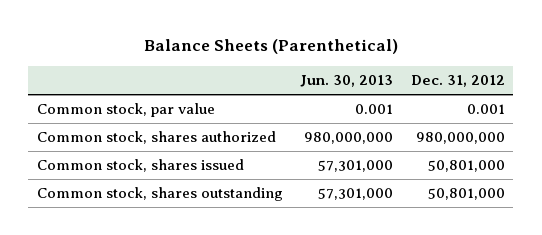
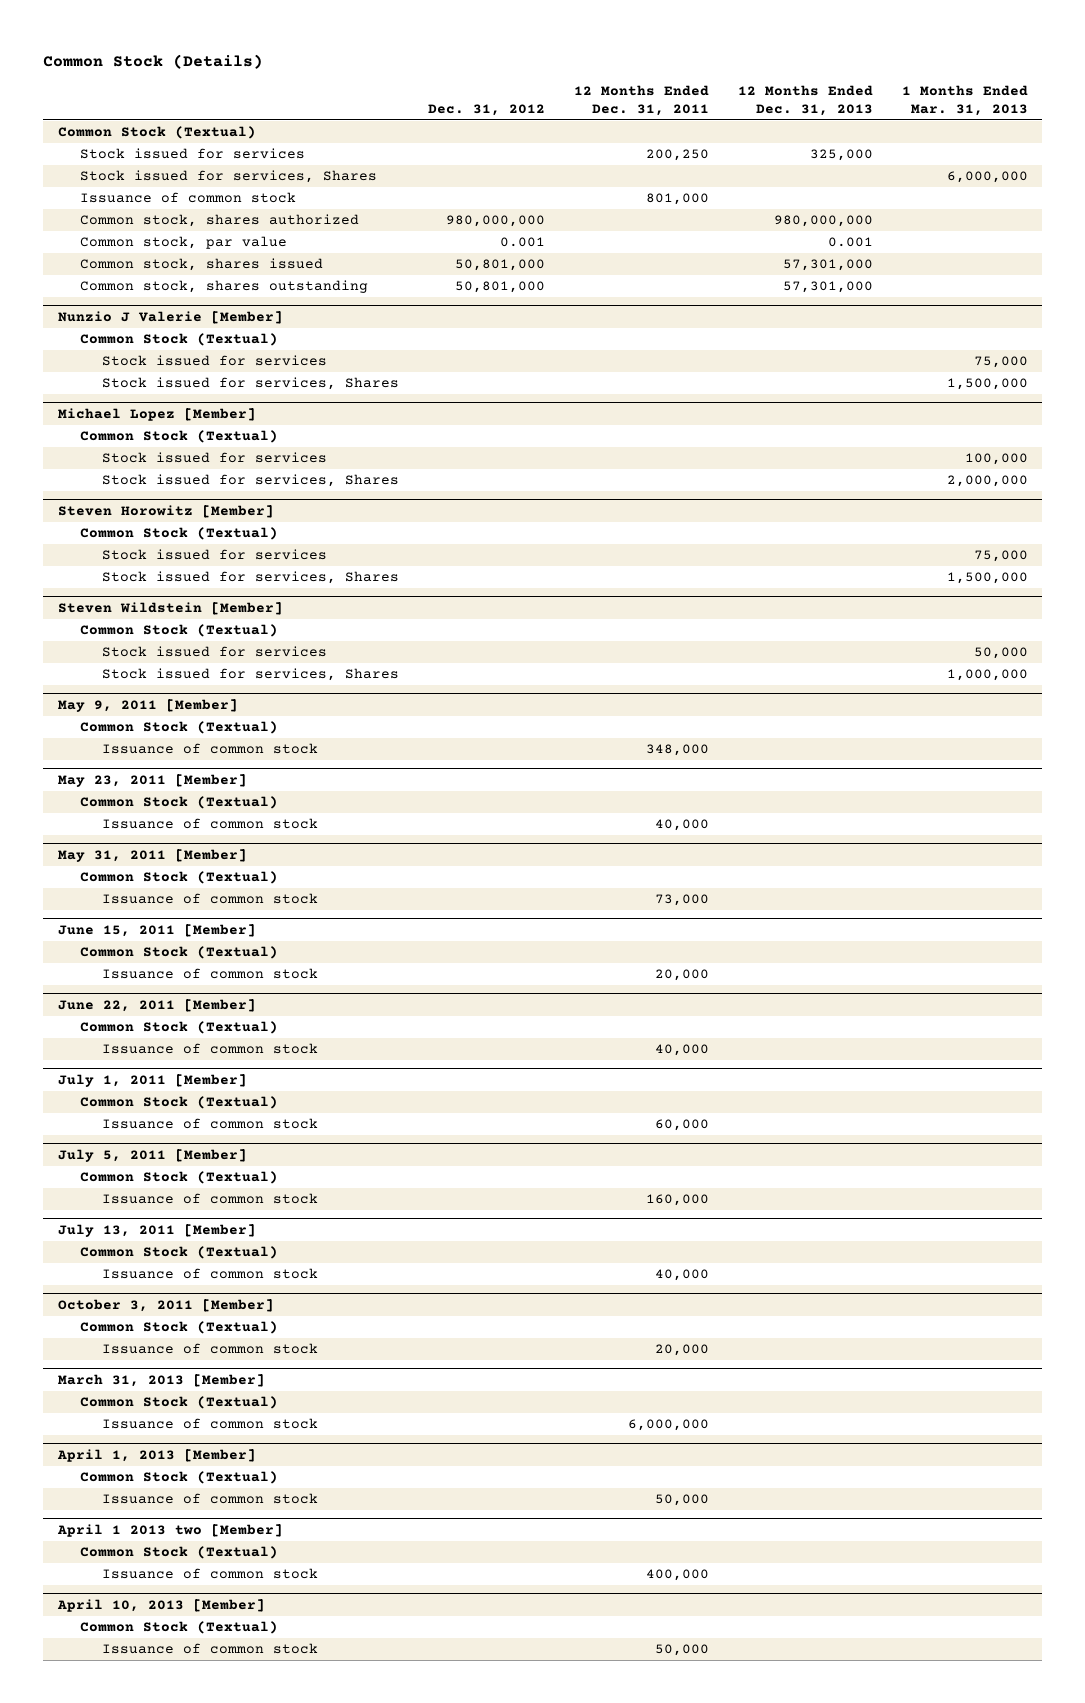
- Balance Sheets (Parenthetical)
+ Common Stock (Details)
- | Jun. 30, 2013 | Dec. 31, 2012
+ | Dec. 31, 2012 | 12 Months Ended Dec. 31, 2011 | 12 Months Ended Dec. 31, 2013 | 1 Months Ended Mar. 31, 2013
+ Common Stock (Textual)
+ Stock issued for services | | 200,250 | 325,000 |
+ Stock issued for services, Shares | | | | 6,000,000
+ Issuance of common stock | | 801,000 | |
moved down: Common stock, par value | 0.001 | | 0.001 |
+ Nunzio J Valerie [Member]
+ Common Stock (Textual)
+ Stock issued for services | | | | 75,000
+ Stock issued for services, Shares | | | | 1,500,000
+ Michael Lopez [Member]
+ Common Stock (Textual)
+ Stock issued for services | | | | 100,000
+ Stock issued for services, Shares | | | | 2,000,000
+ Steven Horowitz [Member]
+ Common Stock (Textual)
+ Stock issued for services | | | | 75,000
+ Stock issued for services, Shares | | | | 1,500,000
+ Steven Wildstein [Member]
+ Common Stock (Textual)
+ Stock issued for services | | | | 50,000
+ Stock issued for services, Shares | | | | 1,000,000
+ May 9, 2011 [Member]
+ Common Stock (Textual)
+ Issuance of common stock | | 348,000 | |
+ May 23, 2011 [Member]
+ Common Stock (Textual)
+ Issuance of common stock | | 40,000 | |
+ May 31, 2011 [Member]
+ Common Stock (Textual)
+ Issuance of common stock | | 73,000 | |
+ June 15, 2011 [Member]
+ Common Stock (Textual)
+ Issuance of common stock | | 20,000 | |
+ June 22, 2011 [Member]
+ Common Stock (Textual)
+ Issuance of common stock | | 40,000 | |
+ July 1, 2011 [Member]
+ Common Stock (Textual)
+ Issuance of common stock | | 60,000 | |
+ July 5, 2011 [Member]
+ Common Stock (Textual)
+ Issuance of common stock | | 160,000 | |
+ July 13, 2011 [Member]
+ Common Stock (Textual)
+ Issuance of common stock | | 40,000 | |
+ October 3, 2011 [Member]
+ Common Stock (Textual)
+ Issuance of common stock | | 20,000 | |
+ March 31, 2013 [Member]
+ Common Stock (Textual)
+ Issuance of common stock | | 6,000,000 | |
+ April 1, 2013 [Member]
+ Common Stock (Textual)
+ Issuance of common stock | | 50,000 | |
+ April 1 2013 two [Member]
+ Common Stock (Textual)
+ Issuance of common stock | | 400,000 | |
+ April 10, 2013 [Member]
+ Common Stock (Textual)
+ Issuance of common stock | | 50,000 | |

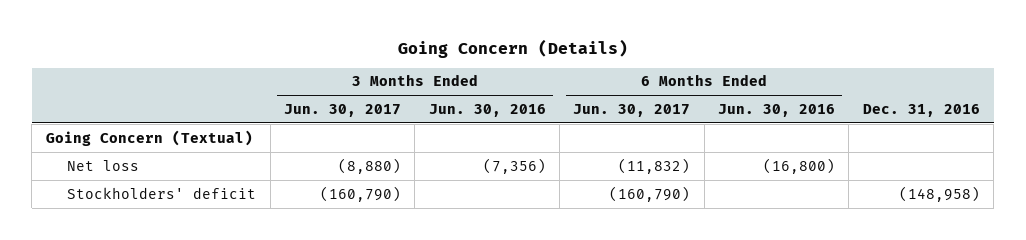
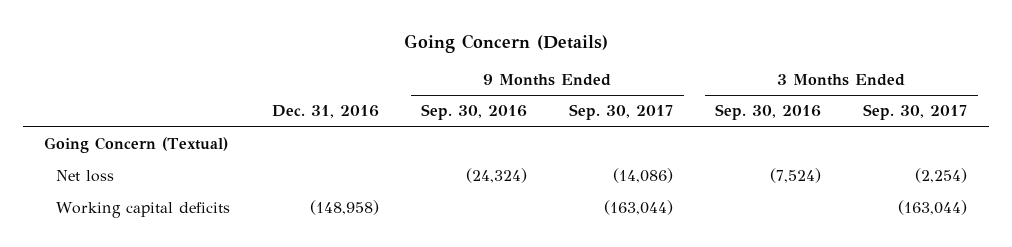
- | 3 Months Ended Jun. 30, 2017 | 3 Months Ended Jun. 30, 2016 | 6 Months Ended Jun. 30, 2017 | 6 Months Ended Jun. 30, 2016 | Dec. 31, 2016
+ | Dec. 31, 2016 | 9 Months Ended Sep. 30, 2016 | 9 Months Ended Sep. 30, 2017 | 3 Months Ended Sep. 30, 2016 | 3 Months Ended Sep. 30, 2017
- Stockholders' deficit | (160,790) | | (160,790) | | (148,958)
+ Working capital deficits | (148,958) | | (163,044) | | (163,044)

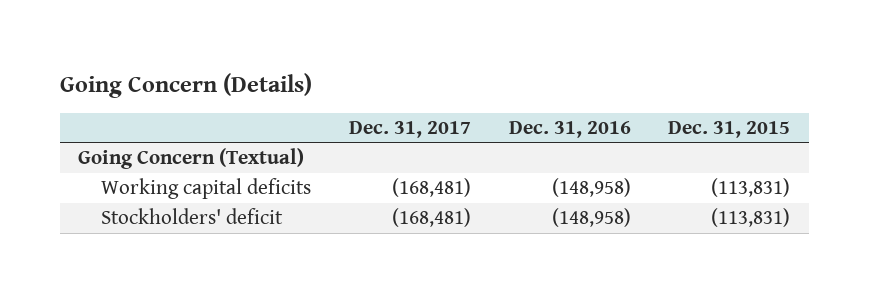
- | Dec. 31, 2016 | 9 Months Ended Sep. 30, 2016 | 9 Months Ended Sep. 30, 2017 | 3 Months Ended Sep. 30, 2016 | 3 Months Ended Sep. 30, 2017
+ | Dec. 31, 2017 | Dec. 31, 2016 | Dec. 31, 2015
- Net loss | | (24,324) | (14,086) | (7,524) | (2,254)
+ Stockholders' deficit | (168,481) | (148,958) | (113,831)

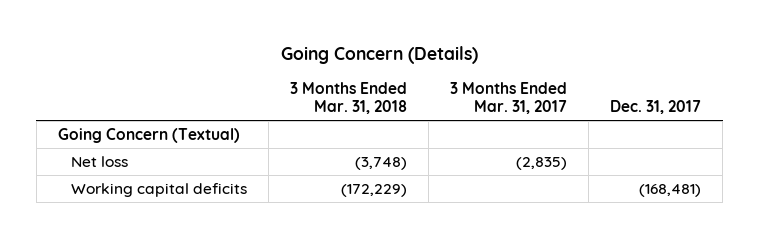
- | Dec. 31, 2017 | Dec. 31, 2016 | Dec. 31, 2015
+ | 3 Months Ended Mar. 31, 2018 | 3 Months Ended Mar. 31, 2017 | Dec. 31, 2017
+ Net loss | (3,748) | (2,835) |
- Stockholders' deficit | (168,481) | (148,958) | (113,831)

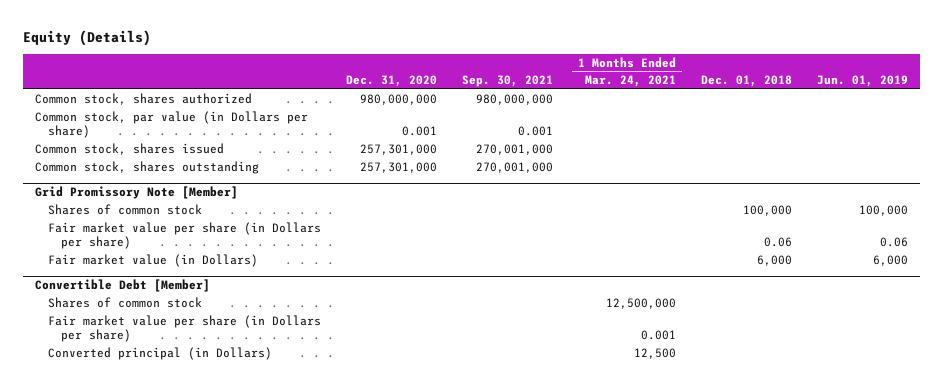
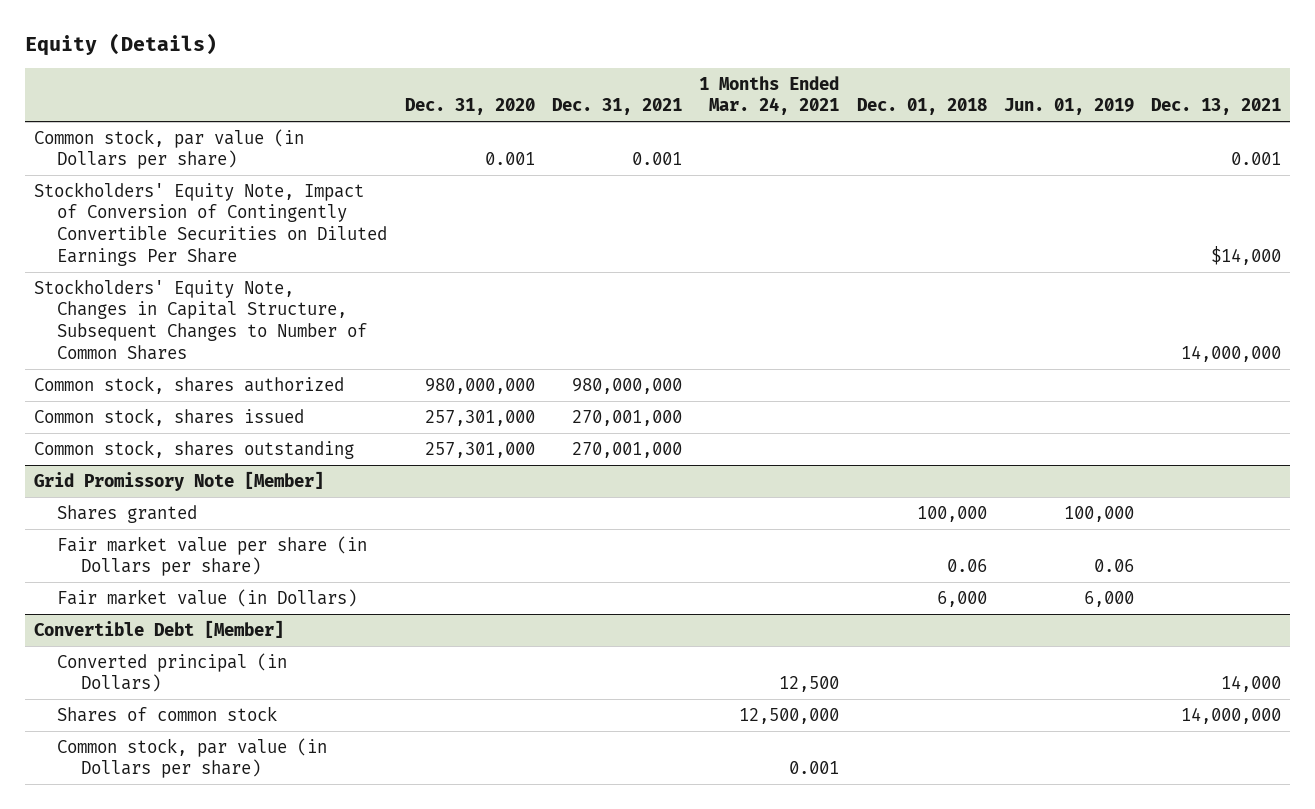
- | Dec. 31, 2020 | Sep. 30, 2021 | 1 Months Ended Mar. 24, 2021 | Dec. 01, 2018 | Jun. 01, 2019
+ | Dec. 31, 2020 | Dec. 31, 2021 | 1 Months Ended Mar. 24, 2021 | Dec. 01, 2018 | Jun. 01, 2019 | Dec. 13, 2021
+ Stockholders' Equity Note, Impact of Conversion of Contingently Convertible Securities on Diluted Earnings Per Share | | | | | | $14,000
+ Stockholders' Equity Note, Changes in Capital Structure, Subsequent Changes to Number of Common Shares | | | | | | 14,000,000
moved down: Common stock, shares authorized | 980,000,000 | 980,000,000 | | | |
@ Grid Promissory Note [Member]
- Shares of common stock | | | | 100,000 | 100,000
+ Shares granted | | | | 100,000 | 100,000 |
@ Convertible Debt [Member]
- Fair market value per share (in Dollars per share) | | | 0.001 | |
moved down: Shares of common stock | | | 12,500,000 | | | 14,000,000
+ Common stock, par value (in Dollars per share) | | | 0.001 | | |

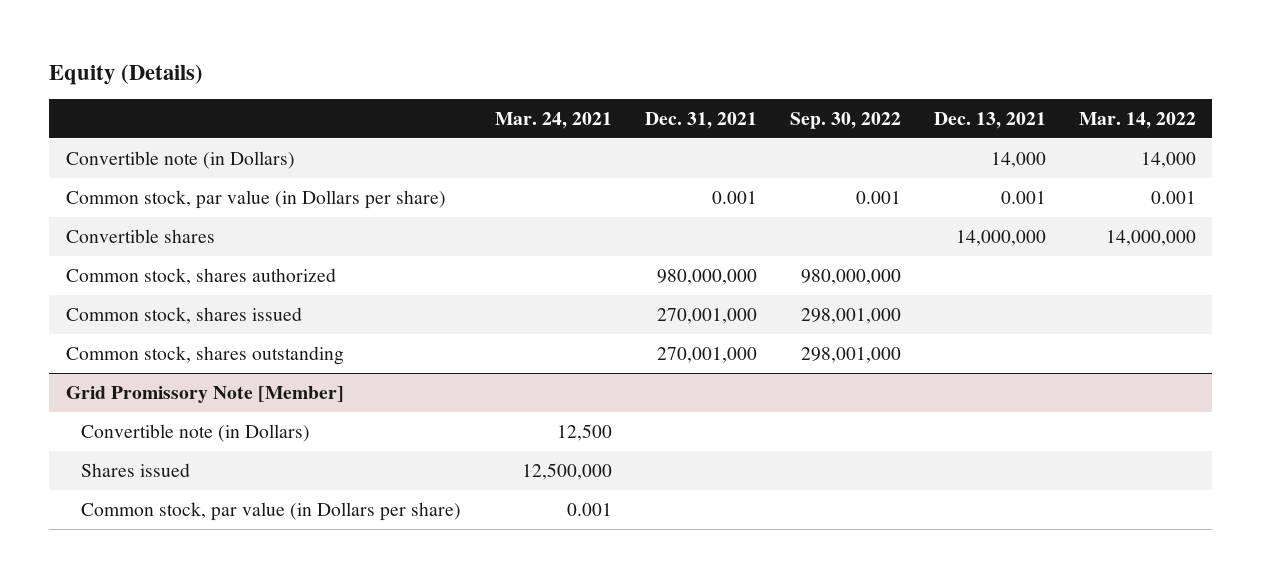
- | Dec. 31, 2020 | Dec. 31, 2021 | 1 Months Ended Mar. 24, 2021 | Dec. 01, 2018 | Jun. 01, 2019 | Dec. 13, 2021
+ | Mar. 24, 2021 | Dec. 31, 2021 | Sep. 30, 2022 | Dec. 13, 2021 | Mar. 14, 2022
+ Convertible note (in Dollars) | | | | 14,000 | 14,000
- Stockholders' Equity Note, Impact of Conversion of Contingently Convertible Securities on Diluted Earnings Per Share | | | | | | $14,000
- Stockholders' Equity Note, Changes in Capital Structure, Subsequent Changes to Number of Common Shares | | | | | | 14,000,000
+ Convertible shares | | | | 14,000,000 | 14,000,000
@ Grid Promissory Note [Member]
- Shares granted | | | | 100,000 | 100,000 |
- Fair market value per share (in Dollars per share) | | | | 0.06 | 0.06 |
- Fair market value (in Dollars) | | | | 6,000 | 6,000 |
- Convertible Debt [Member]
- Converted principal (in Dollars) | | | 12,500 | | | 14,000
- Shares of common stock | | | 12,500,000 | | | 14,000,000
- Common stock, par value (in Dollars per share) | | | 0.001 | | |
@ Grid Promissory Note [Member]
+ Convertible note (in Dollars) | 12,500 | | | |
+ Shares issued | 12,500,000 | | | |
+ Common stock, par value (in Dollars per share) | 0.001 | | | |

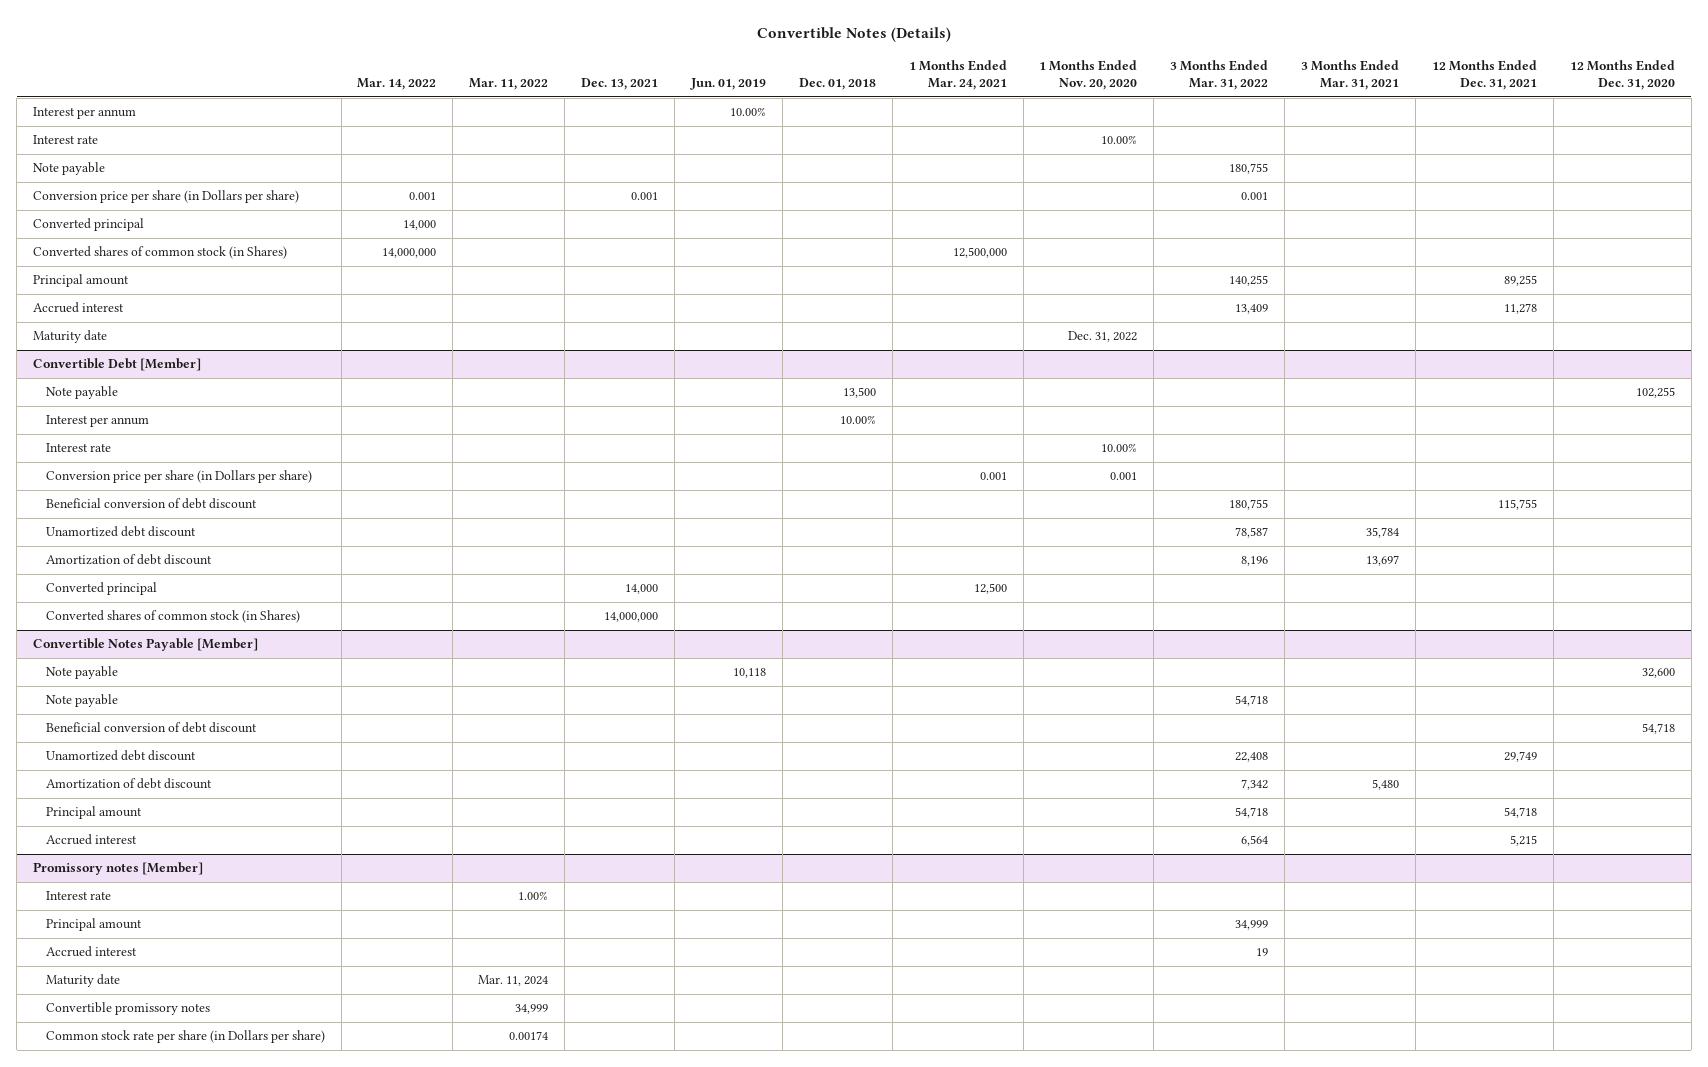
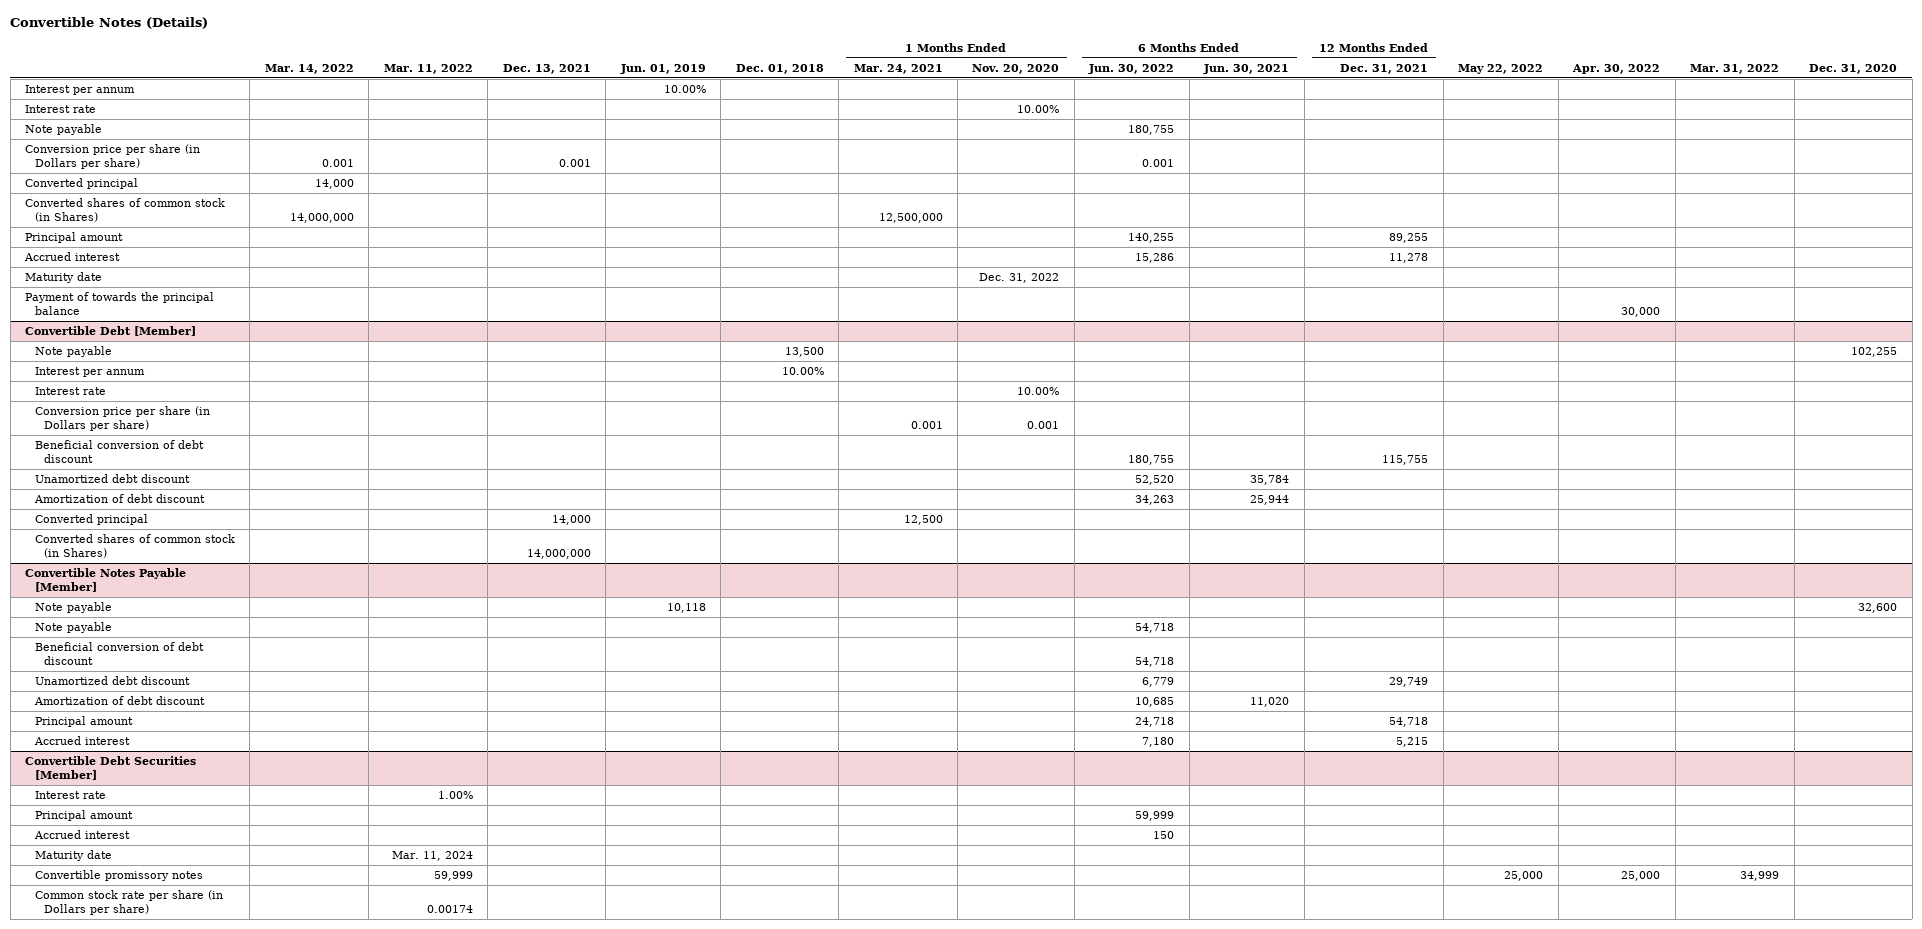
- | Mar. 14, 2022 | Mar. 11, 2022 | Dec. 13, 2021 | Jun. 01, 2019 | Dec. 01, 2018 | 1 Months Ended Mar. 24, 2021 | 1 Months Ended Nov. 20, 2020 | 3 Months Ended Mar. 31, 2022 | 3 Months Ended Mar. 31, 2021 | 12 Months Ended Dec. 31, 2021 | 12 Months Ended Dec. 31, 2020
+ | Mar. 14, 2022 | Mar. 11, 2022 | Dec. 13, 2021 | Jun. 01, 2019 | Dec. 01, 2018 | 1 Months Ended Mar. 24, 2021 | 1 Months Ended Nov. 20, 2020 | 6 Months Ended Jun. 30, 2022 | 6 Months Ended Jun. 30, 2021 | 12 Months Ended Dec. 31, 2021 | May 22, 2022 | Apr. 30, 2022 | Mar. 31, 2022 | Dec. 31, 2020
+ Payment of towards the principal balance | | | | | | | | | | | | 30,000 | |
- Promissory notes [Member]
+ Convertible Debt Securities [Member]
- Convertible promissory notes | | 34,999 | | | | | | | | |
+ Convertible promissory notes | | 59,999 | | | | | | | | | 25,000 | 25,000 | 34,999 |

